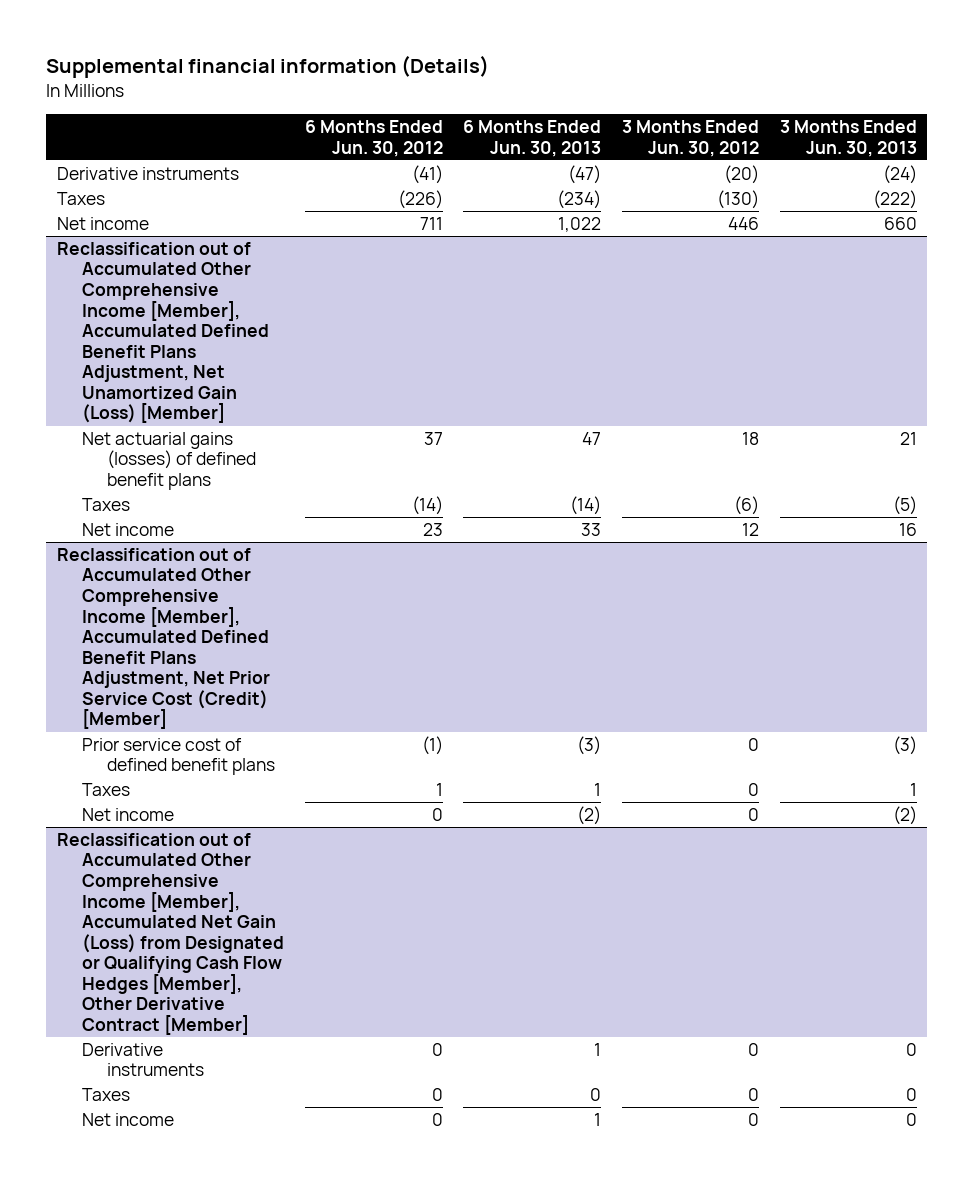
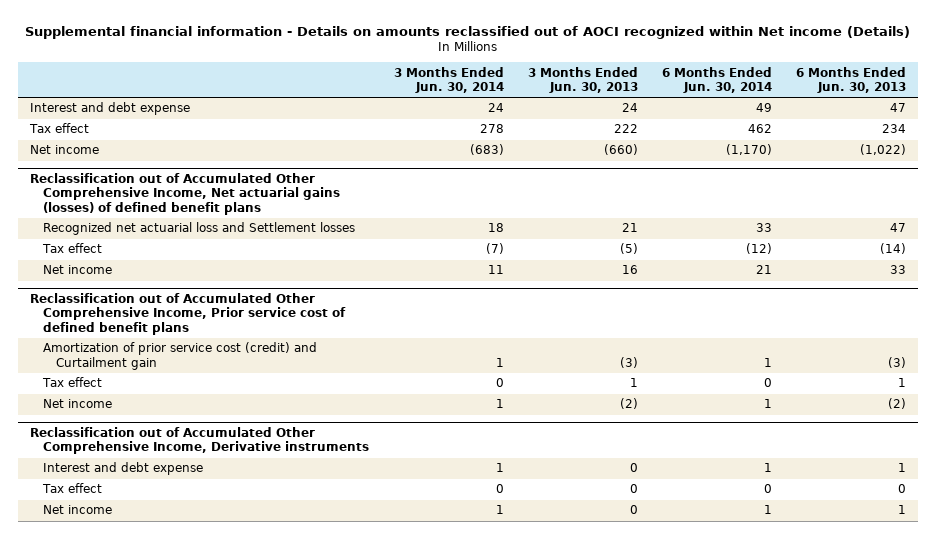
- Supplemental financial information (Details)
+ Supplemental financial information - Details on amounts reclassified out of AOCI recognized within Net income (Details)
- | 6 Months Ended Jun. 30, 2012 | 6 Months Ended Jun. 30, 2013 | 3 Months Ended Jun. 30, 2012 | 3 Months Ended Jun. 30, 2013
+ | 3 Months Ended Jun. 30, 2014 | 3 Months Ended Jun. 30, 2013 | 6 Months Ended Jun. 30, 2014 | 6 Months Ended Jun. 30, 2013
- Derivative instruments | (41) | (47) | (20) | (24)
- Taxes | (226) | (234) | (130) | (222)
- Net income | 711 | 1,022 | 446 | 660
- Reclassification out of Accumulated Other Comprehensive Income [Member], Accumulated Defined Benefit Plans Adjustment, Net Unamortized Gain (Loss) [Member]
- Net actuarial gains (losses) of defined benefit plans | 37 | 47 | 18 | 21
- Taxes | (14) | (14) | (6) | (5)
+ Interest and debt expense | 24 | 24 | 49 | 47
+ Tax effect | 278 | 222 | 462 | 234
+ Net income | (683) | (660) | (1,170) | (1,022)
+ Reclassification out of Accumulated Other Comprehensive Income, Net actuarial gains (losses) of defined benefit plans
+ Recognized net actuarial loss and Settlement losses | 18 | 21 | 33 | 47
+ Tax effect | (7) | (5) | (12) | (14)
- Reclassification out of Accumulated Other Comprehensive Income [Member], Accumulated Defined Benefit Plans Adjustment, Net Prior Service Cost (Credit) [Member]
- Prior service cost of defined benefit plans | (1) | (3) | 0 | (3)
- Taxes | 1 | 1 | 0 | 1
+ Reclassification out of Accumulated Other Comprehensive Income, Prior service cost of defined benefit plans
+ Amortization of prior service cost (credit) and Curtailment gain | 1 | (3) | 1 | (3)
+ Tax effect | 0 | 1 | 0 | 1
- Reclassification out of Accumulated Other Comprehensive Income [Member], Accumulated Net Gain (Loss) from Designated or Qualifying Cash Flow Hedges [Member], Other Derivative Contract [Member]
- Derivative instruments | 0 | 1 | 0 | 0
- Taxes | 0 | 0 | 0 | 0
+ Reclassification out of Accumulated Other Comprehensive Income, Derivative instruments
+ Interest and debt expense | 1 | 0 | 1 | 1
+ Tax effect | 0 | 0 | 0 | 0

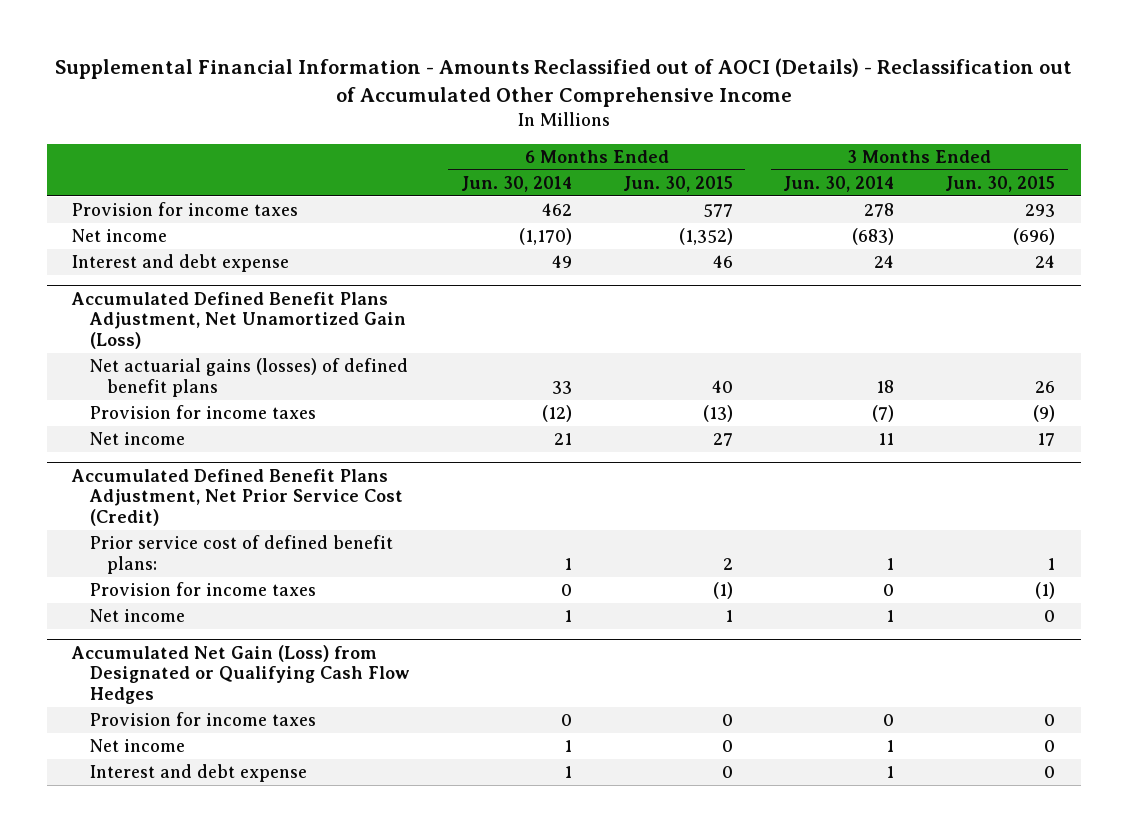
- Supplemental financial information - Details on amounts reclassified out of AOCI recognized within Net income (Details)
+ Supplemental Financial Information - Amounts Reclassified out of AOCI (Details) - Reclassification out of Accumulated Other Comprehensive Income
- | 3 Months Ended Jun. 30, 2014 | 3 Months Ended Jun. 30, 2013 | 6 Months Ended Jun. 30, 2014 | 6 Months Ended Jun. 30, 2013
+ | 6 Months Ended Jun. 30, 2014 | 6 Months Ended Jun. 30, 2015 | 3 Months Ended Jun. 30, 2014 | 3 Months Ended Jun. 30, 2015
- Tax effect | 278 | 222 | 462 | 234
+ Provision for income taxes | 462 | 577 | 278 | 293
- Reclassification out of Accumulated Other Comprehensive Income, Net actuarial gains (losses) of defined benefit plans
- Recognized net actuarial loss and Settlement losses | 18 | 21 | 33 | 47
- Tax effect | (7) | (5) | (12) | (14)
moved down: Interest and debt expense | 49 | 46 | 24 | 24
+ Accumulated Defined Benefit Plans Adjustment, Net Unamortized Gain (Loss)
+ Net actuarial gains (losses) of defined benefit plans | 33 | 40 | 18 | 26
+ Provision for income taxes | (12) | (13) | (7) | (9)
- Reclassification out of Accumulated Other Comprehensive Income, Prior service cost of defined benefit plans
- Amortization of prior service cost (credit) and Curtailment gain | 1 | (3) | 1 | (3)
- Tax effect | 0 | 1 | 0 | 1
+ Accumulated Defined Benefit Plans Adjustment, Net Prior Service Cost (Credit)
+ Prior service cost of defined benefit plans: | 1 | 2 | 1 | 1
+ Provision for income taxes | 0 | (1) | 0 | (1)
- Reclassification out of Accumulated Other Comprehensive Income, Derivative instruments
- Interest and debt expense | 1 | 0 | 1 | 1
- Tax effect | 0 | 0 | 0 | 0
+ Accumulated Net Gain (Loss) from Designated or Qualifying Cash Flow Hedges
+ Provision for income taxes | 0 | 0 | 0 | 0
+ Interest and debt expense | 1 | 0 | 1 | 0

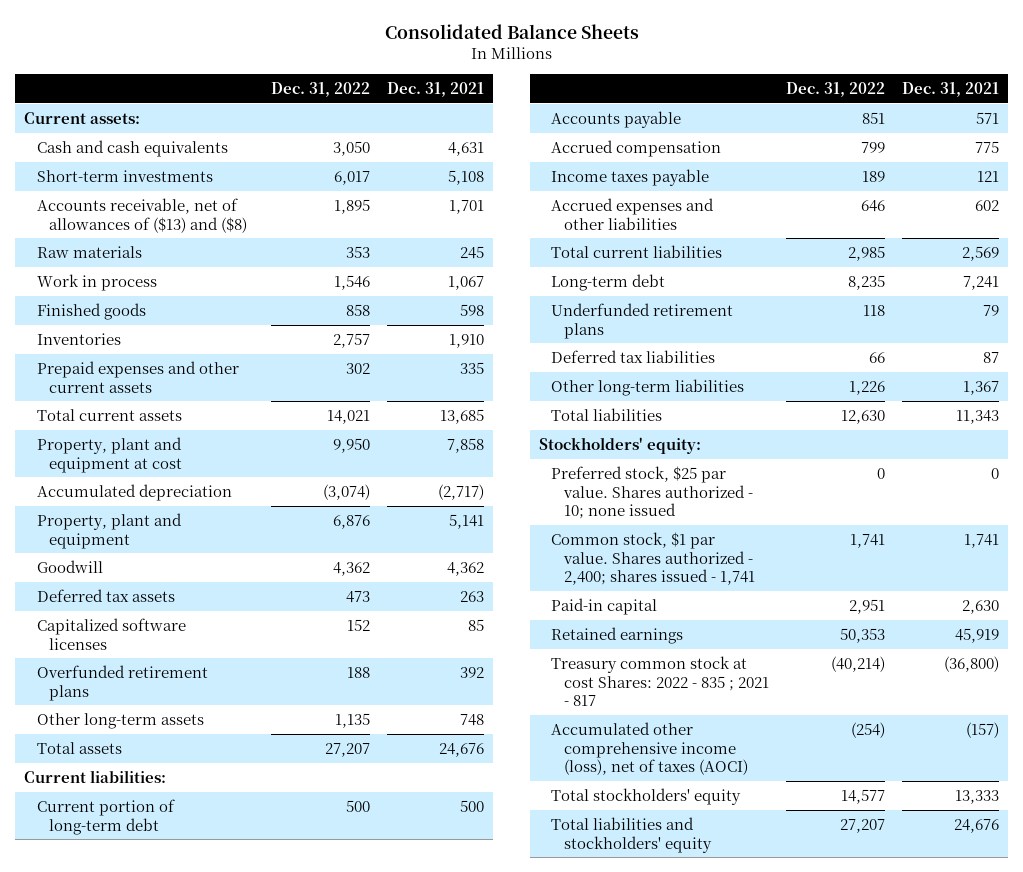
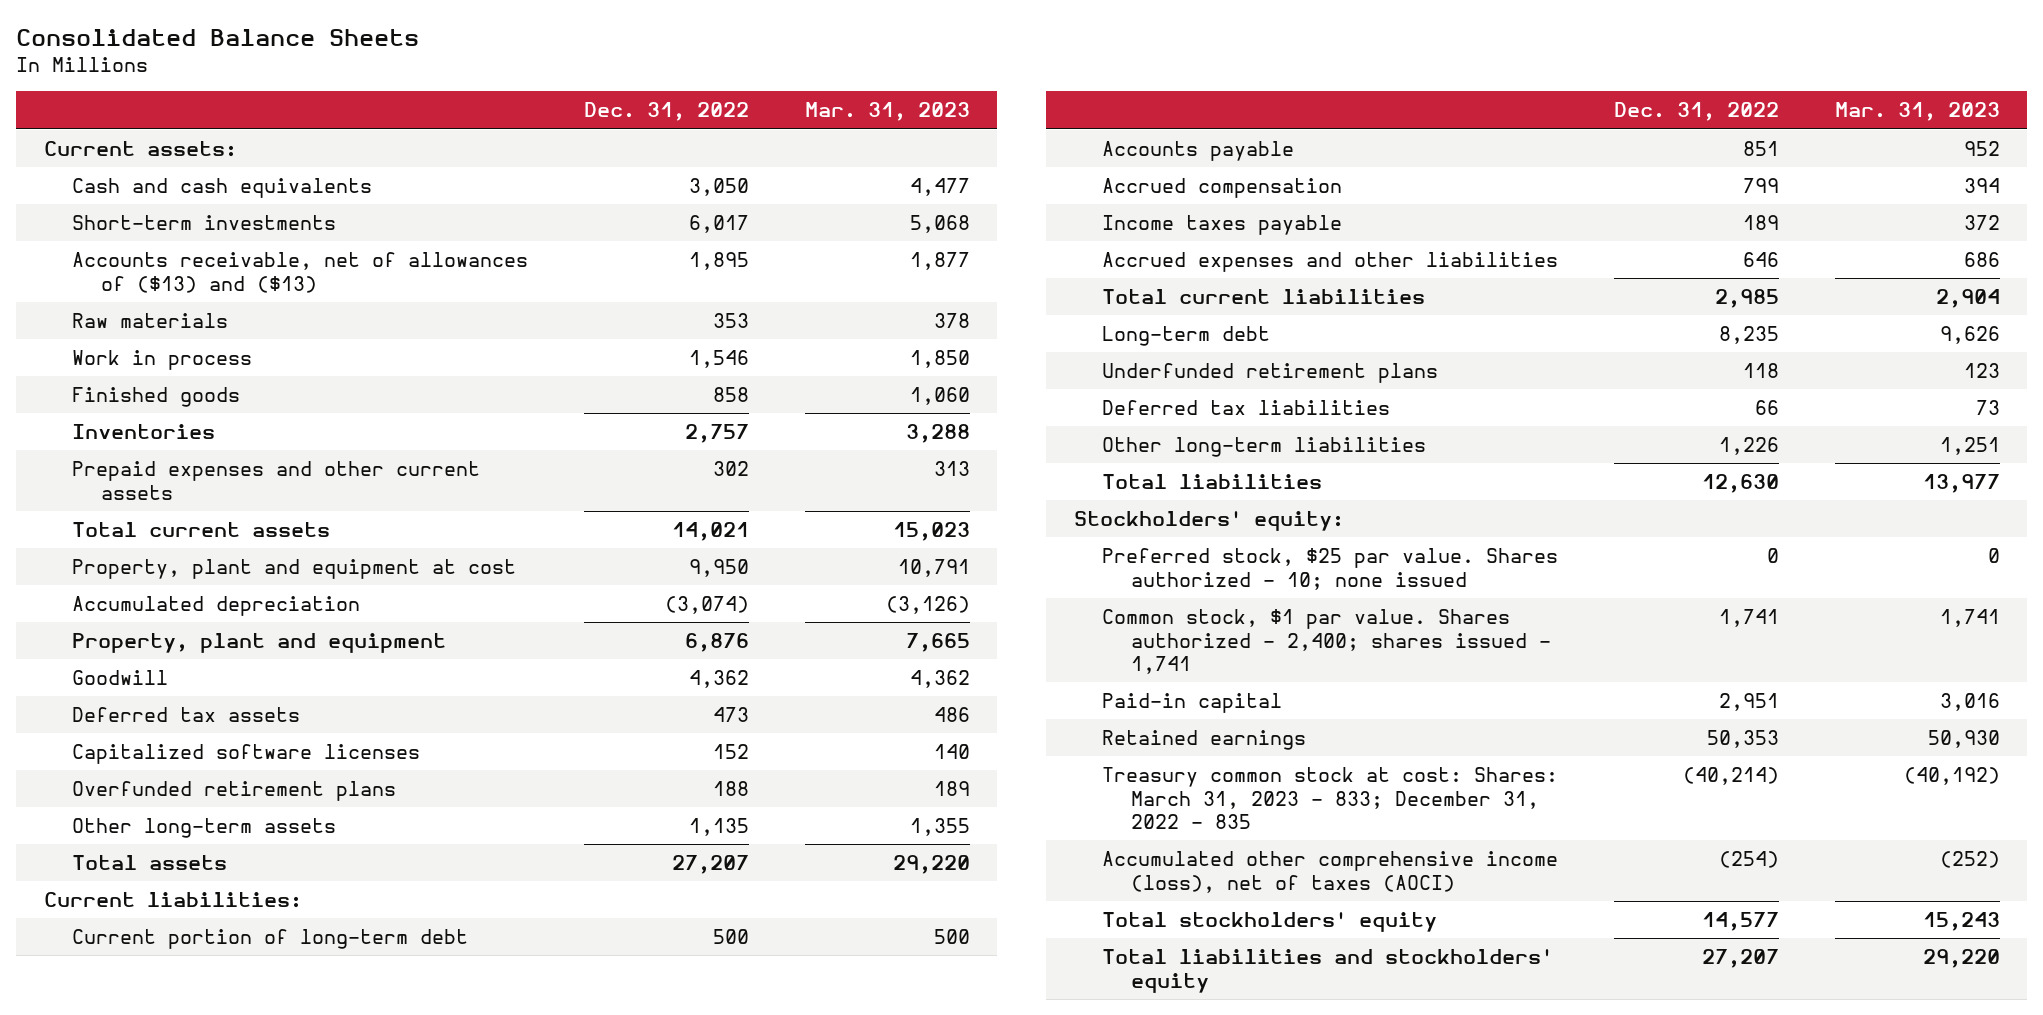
- | Dec. 31, 2022 | Dec. 31, 2021
+ | Dec. 31, 2022 | Mar. 31, 2023
- Accounts receivable, net of allowances of ($13) and ($8) | 1,895 | 1,701
+ Accounts receivable, net of allowances of ($13) and ($13) | 1,895 | 1,877
- Treasury common stock at cost Shares: 2022 - 835 ; 2021 - 817 | (40,214) | (36,800)
+ Treasury common stock at cost: Shares: March 31, 2023 - 833; December 31, 2022 - 835 | (40,214) | (40,192)

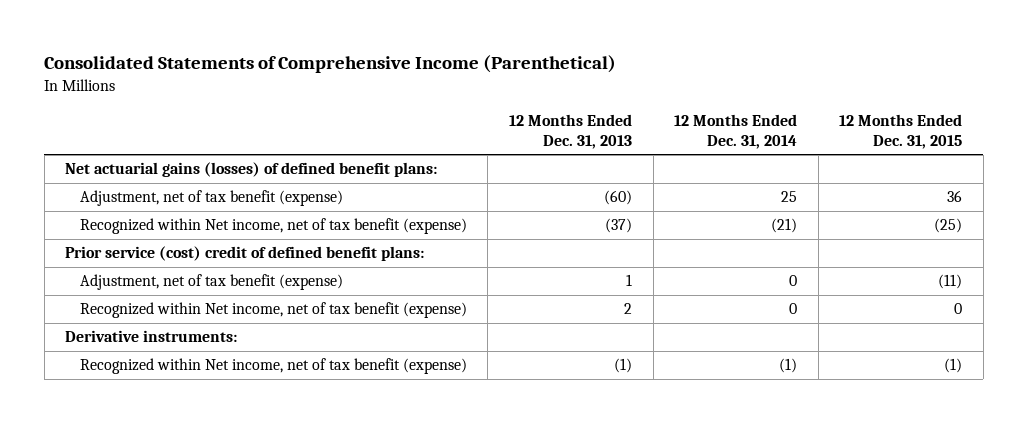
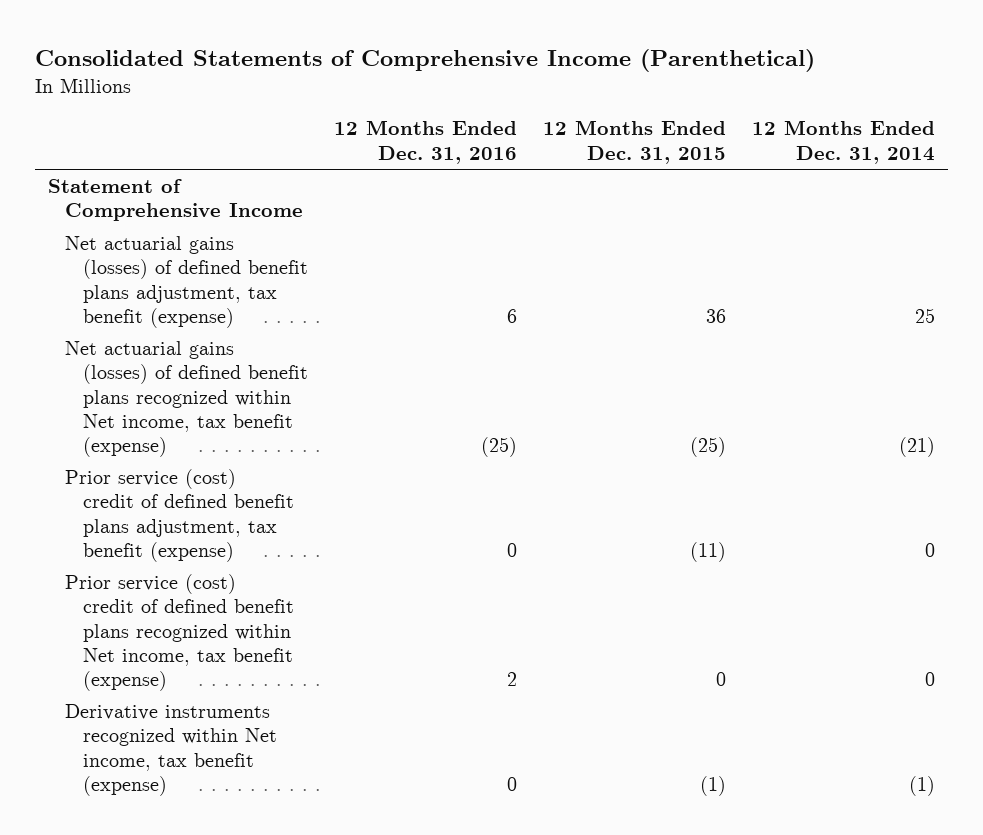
- | 12 Months Ended Dec. 31, 2013 | 12 Months Ended Dec. 31, 2014 | 12 Months Ended Dec. 31, 2015
+ | 12 Months Ended Dec. 31, 2016 | 12 Months Ended Dec. 31, 2015 | 12 Months Ended Dec. 31, 2014
- Net actuarial gains (losses) of defined benefit plans:
- Adjustment, net of tax benefit (expense) | (60) | 25 | 36
- Recognized within Net income, net of tax benefit (expense) | (37) | (21) | (25)
- Prior service (cost) credit of defined benefit plans:
- Adjustment, net of tax benefit (expense) | 1 | 0 | (11)
- Recognized within Net income, net of tax benefit (expense) | 2 | 0 | 0
- Derivative instruments:
- Recognized within Net income, net of tax benefit (expense) | (1) | (1) | (1)
+ Statement of Comprehensive Income
+ Net actuarial gains (losses) of defined benefit plans adjustment, tax benefit (expense) | 6 | 36 | 25
+ Net actuarial gains (losses) of defined benefit plans recognized within Net income, tax benefit (expense) | (25) | (25) | (21)
+ Prior service (cost) credit of defined benefit plans adjustment, tax benefit (expense) | 0 | (11) | 0
+ Prior service (cost) credit of defined benefit plans recognized within Net income, tax benefit (expense) | 2 | 0 | 0
+ Derivative instruments recognized within Net income, tax benefit (expense) | 0 | (1) | (1)

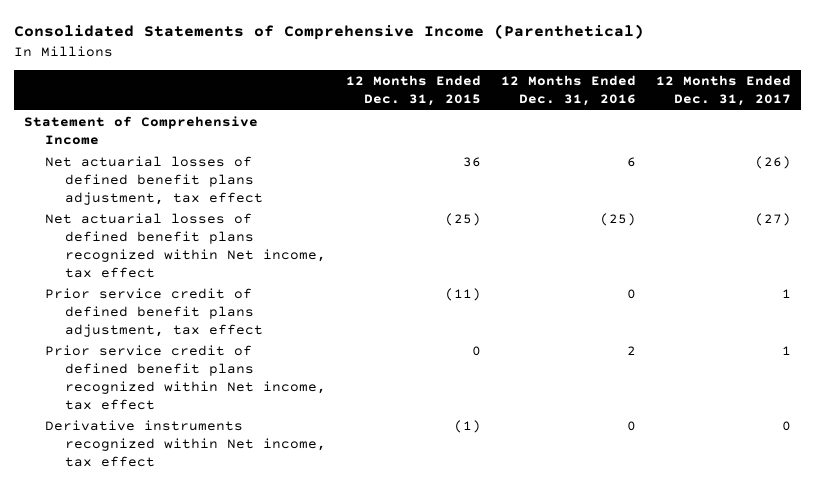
- | 12 Months Ended Dec. 31, 2016 | 12 Months Ended Dec. 31, 2015 | 12 Months Ended Dec. 31, 2014
+ | 12 Months Ended Dec. 31, 2015 | 12 Months Ended Dec. 31, 2016 | 12 Months Ended Dec. 31, 2017
- Net actuarial gains (losses) of defined benefit plans adjustment, tax benefit (expense) | 6 | 36 | 25
- Net actuarial gains (losses) of defined benefit plans recognized within Net income, tax benefit (expense) | (25) | (25) | (21)
- Prior service (cost) credit of defined benefit plans adjustment, tax benefit (expense) | 0 | (11) | 0
- Prior service (cost) credit of defined benefit plans recognized within Net income, tax benefit (expense) | 2 | 0 | 0
- Derivative instruments recognized within Net income, tax benefit (expense) | 0 | (1) | (1)
+ Net actuarial losses of defined benefit plans adjustment, tax effect | 36 | 6 | (26)
+ Net actuarial losses of defined benefit plans recognized within Net income, tax effect | (25) | (25) | (27)
+ Prior service credit of defined benefit plans adjustment, tax effect | (11) | 0 | 1
+ Prior service credit of defined benefit plans recognized within Net income, tax effect | 0 | 2 | 1
+ Derivative instruments recognized within Net income, tax effect | (1) | 0 | 0

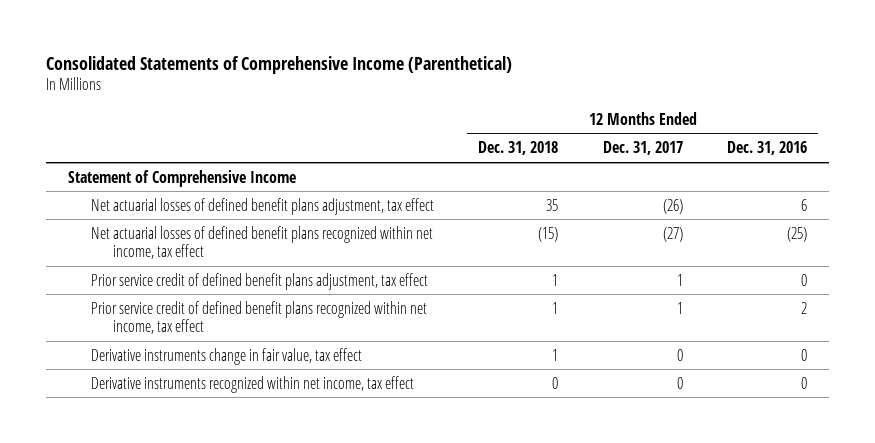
- | 12 Months Ended Dec. 31, 2015 | 12 Months Ended Dec. 31, 2016 | 12 Months Ended Dec. 31, 2017
+ | 12 Months Ended Dec. 31, 2018 | 12 Months Ended Dec. 31, 2017 | 12 Months Ended Dec. 31, 2016
- Net actuarial losses of defined benefit plans recognized within Net income, tax effect | (25) | (25) | (27)
+ Net actuarial losses of defined benefit plans recognized within net income, tax effect | (15) | (27) | (25)
- Prior service credit of defined benefit plans recognized within Net income, tax effect | 0 | 2 | 1
- Derivative instruments recognized within Net income, tax effect | (1) | 0 | 0
+ Prior service credit of defined benefit plans recognized within net income, tax effect | 1 | 1 | 2
+ Derivative instruments change in fair value, tax effect | 1 | 0 | 0
+ Derivative instruments recognized within net income, tax effect | 0 | 0 | 0

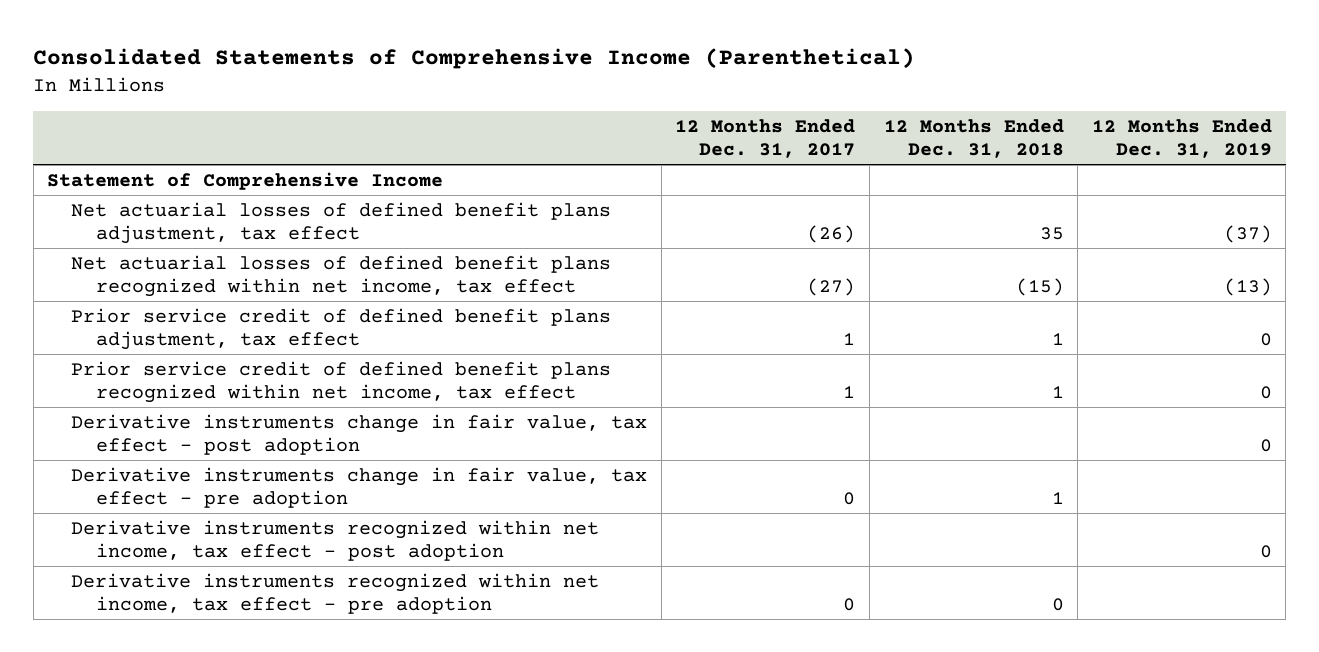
- | 12 Months Ended Dec. 31, 2018 | 12 Months Ended Dec. 31, 2017 | 12 Months Ended Dec. 31, 2016
+ | 12 Months Ended Dec. 31, 2017 | 12 Months Ended Dec. 31, 2018 | 12 Months Ended Dec. 31, 2019
- Derivative instruments change in fair value, tax effect | 1 | 0 | 0
- Derivative instruments recognized within net income, tax effect | 0 | 0 | 0
+ Derivative instruments change in fair value, tax effect - post adoption | | | 0
+ Derivative instruments change in fair value, tax effect - pre adoption | 0 | 1 |
+ Derivative instruments recognized within net income, tax effect - post adoption | | | 0
+ Derivative instruments recognized within net income, tax effect - pre adoption | 0 | 0 |

